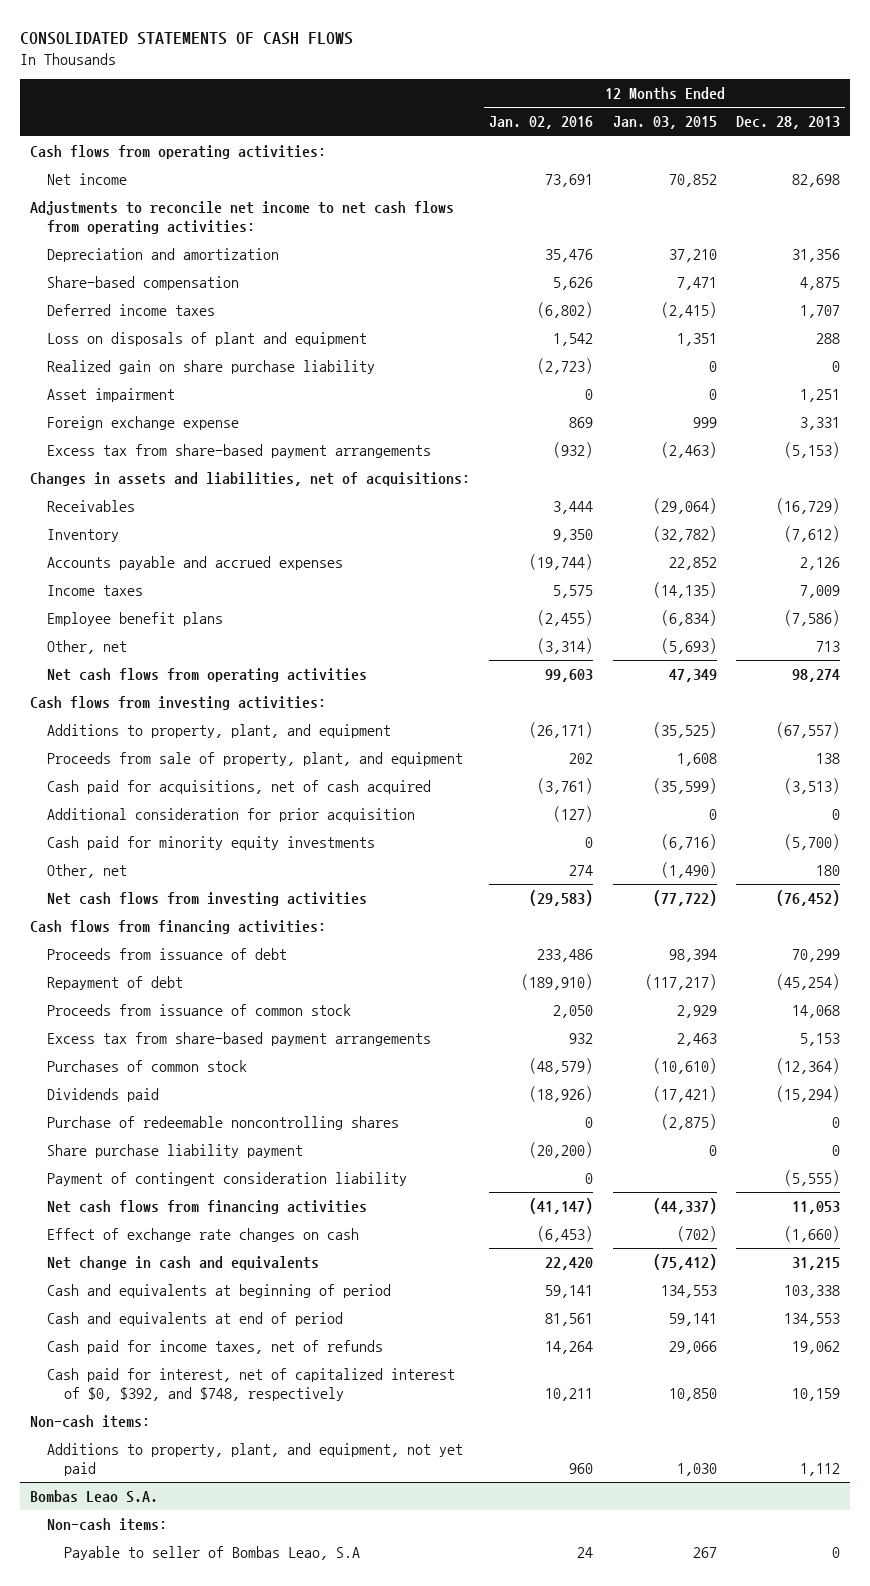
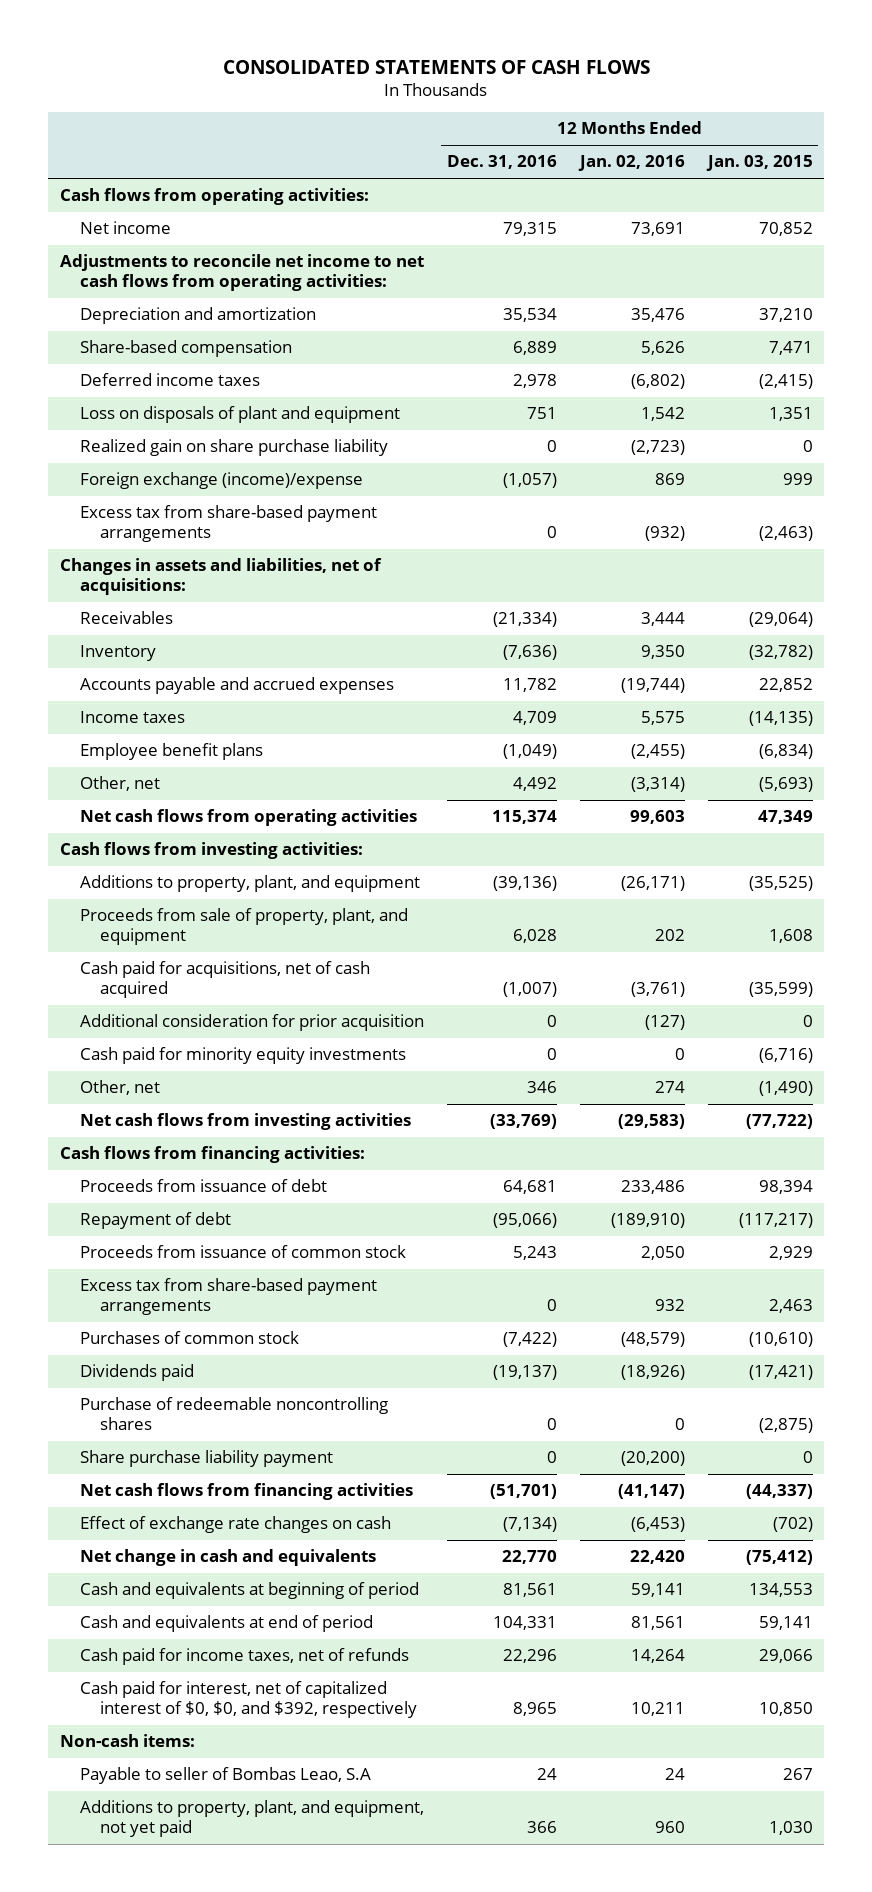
- | 12 Months Ended Jan. 02, 2016 | 12 Months Ended Jan. 03, 2015 | 12 Months Ended Dec. 28, 2013
+ | 12 Months Ended Dec. 31, 2016 | 12 Months Ended Jan. 02, 2016 | 12 Months Ended Jan. 03, 2015
- Asset impairment | 0 | 0 | 1,251
- Foreign exchange expense | 869 | 999 | 3,331
+ Foreign exchange (income)/expense | (1,057) | 869 | 999
- Payment of contingent consideration liability | 0 | | (5,555)
- Cash paid for interest, net of capitalized interest of $0, $392, and $748, respectively | 10,211 | 10,850 | 10,159
- Non-cash items:
- Bombas Leao S.A.
+ Cash paid for interest, net of capitalized interest of $0, $0, and $392, respectively | 8,965 | 10,211 | 10,850
moved down: Additions to property, plant, and equipment, not yet paid | 366 | 960 | 1,030

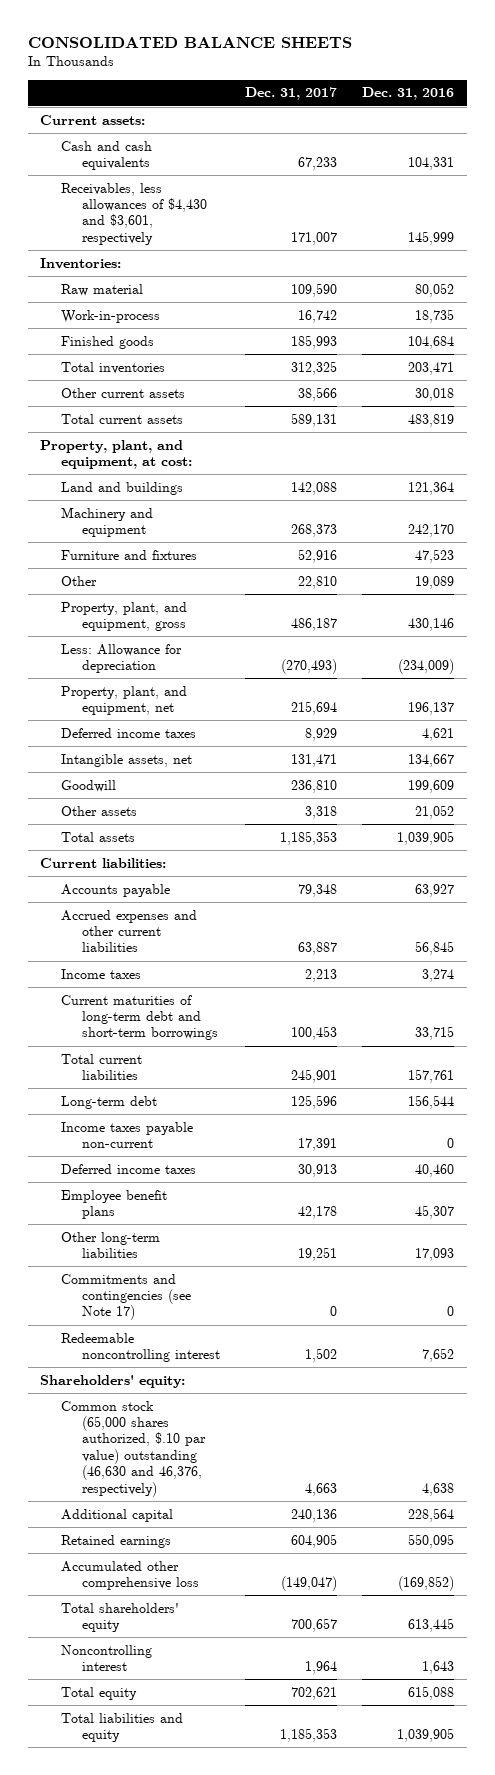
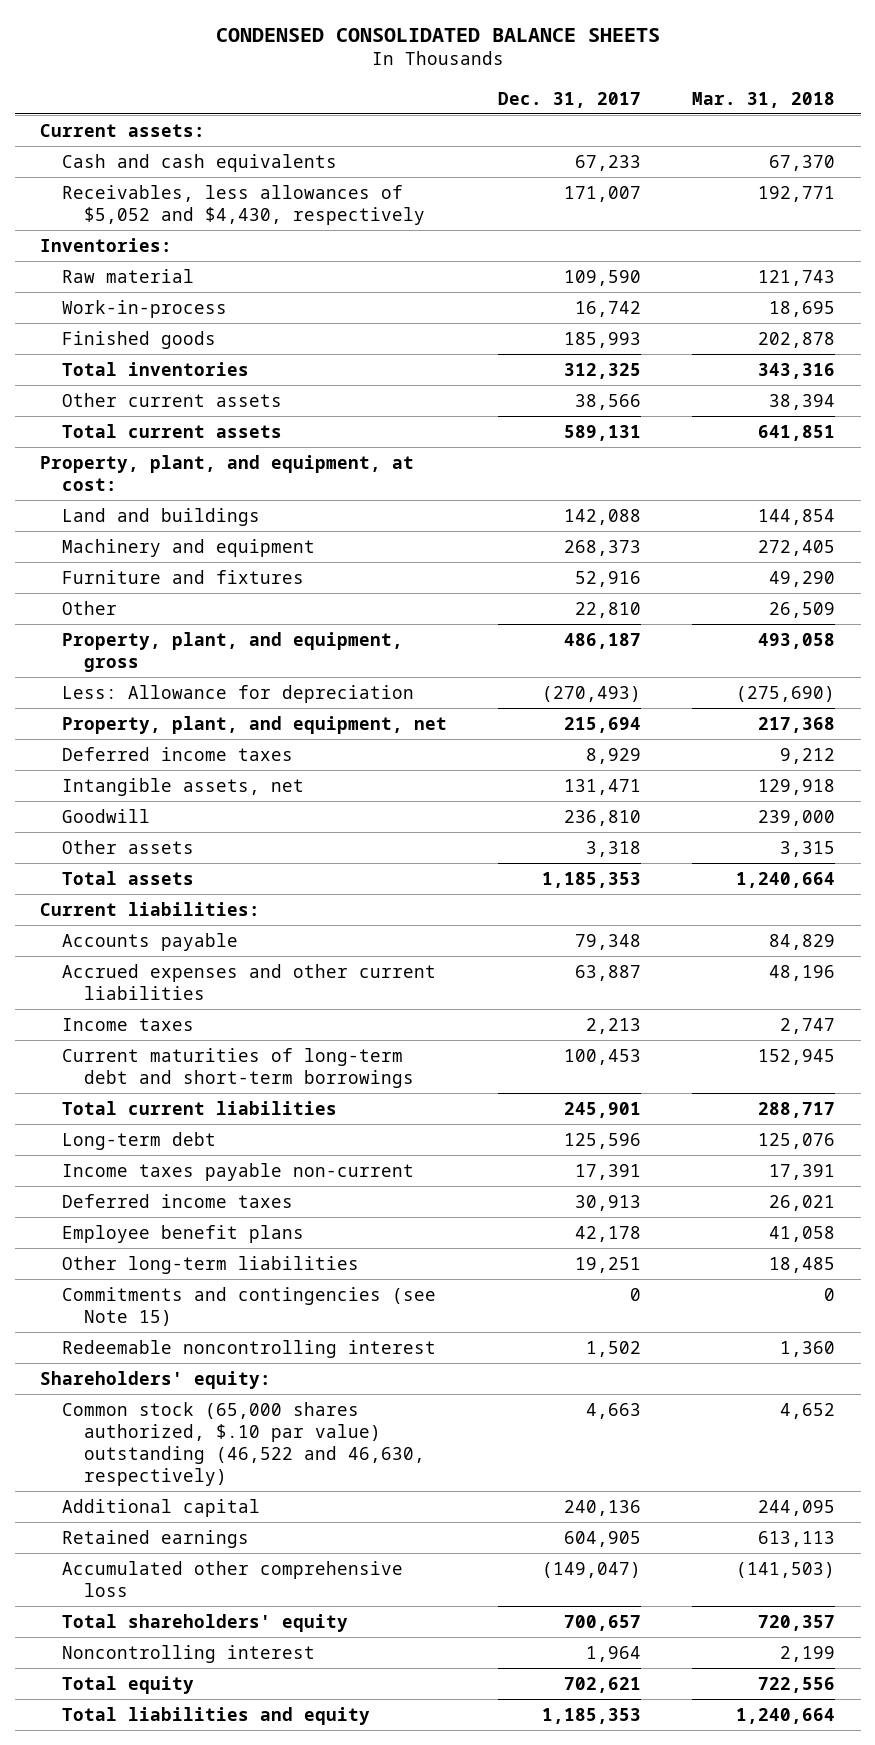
- CONSOLIDATED BALANCE SHEETS
+ CONDENSED CONSOLIDATED BALANCE SHEETS
- | Dec. 31, 2017 | Dec. 31, 2016
+ | Dec. 31, 2017 | Mar. 31, 2018
- Receivables, less allowances of $4,430 and $3,601, respectively | 171,007 | 145,999
+ Receivables, less allowances of $5,052 and $4,430, respectively | 171,007 | 192,771
- Commitments and contingencies (see Note 17) | 0 | 0
+ Commitments and contingencies (see Note 15) | 0 | 0
- Common stock (65,000 shares authorized, $.10 par value) outstanding (46,630 and 46,376, respectively) | 4,663 | 4,638
+ Common stock (65,000 shares authorized, $.10 par value) outstanding (46,522 and 46,630, respectively) | 4,663 | 4,652

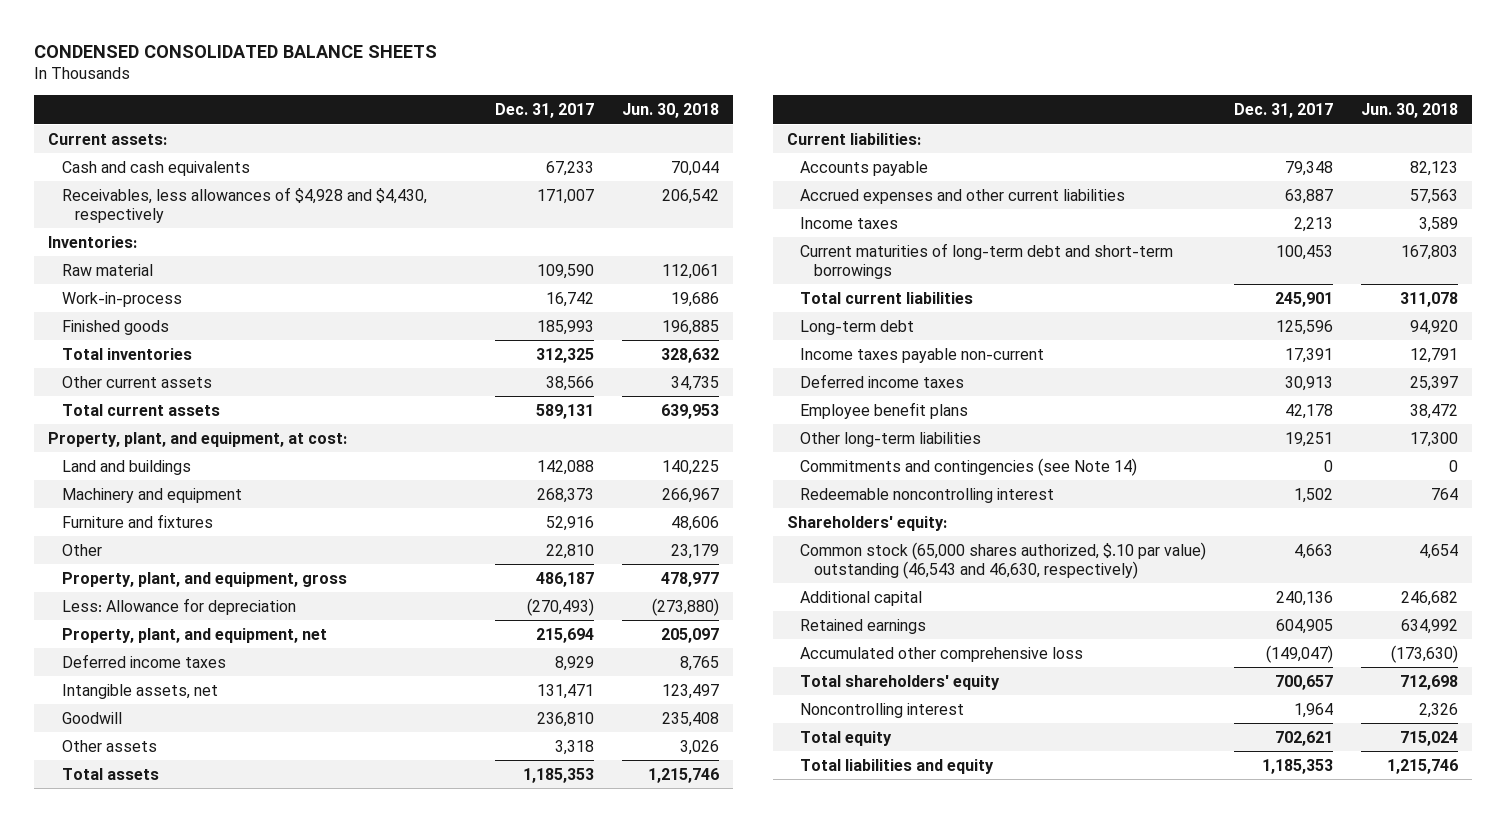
- | Dec. 31, 2017 | Mar. 31, 2018
+ | Dec. 31, 2017 | Jun. 30, 2018
- Receivables, less allowances of $5,052 and $4,430, respectively | 171,007 | 192,771
+ Receivables, less allowances of $4,928 and $4,430, respectively | 171,007 | 206,542
- Commitments and contingencies (see Note 15) | 0 | 0
+ Commitments and contingencies (see Note 14) | 0 | 0
- Common stock (65,000 shares authorized, $.10 par value) outstanding (46,522 and 46,630, respectively) | 4,663 | 4,652
+ Common stock (65,000 shares authorized, $.10 par value) outstanding (46,543 and 46,630, respectively) | 4,663 | 4,654

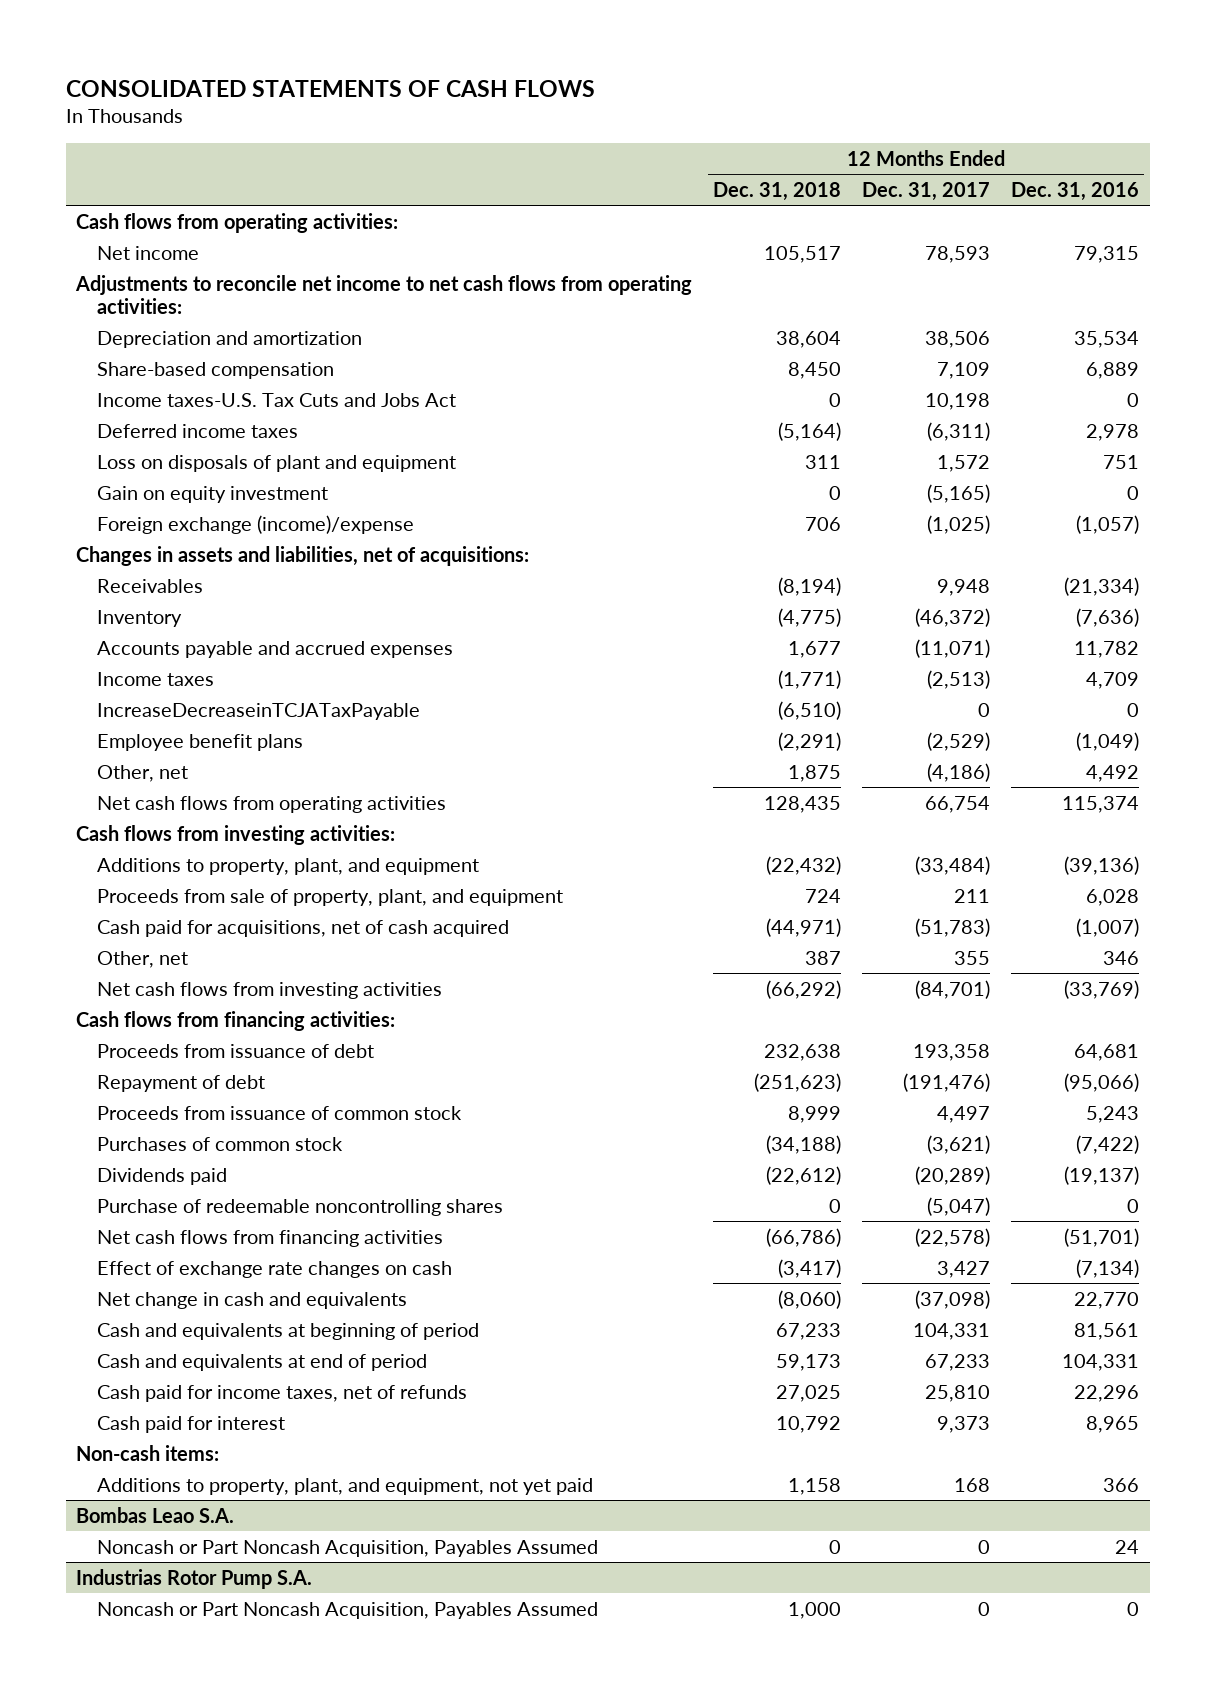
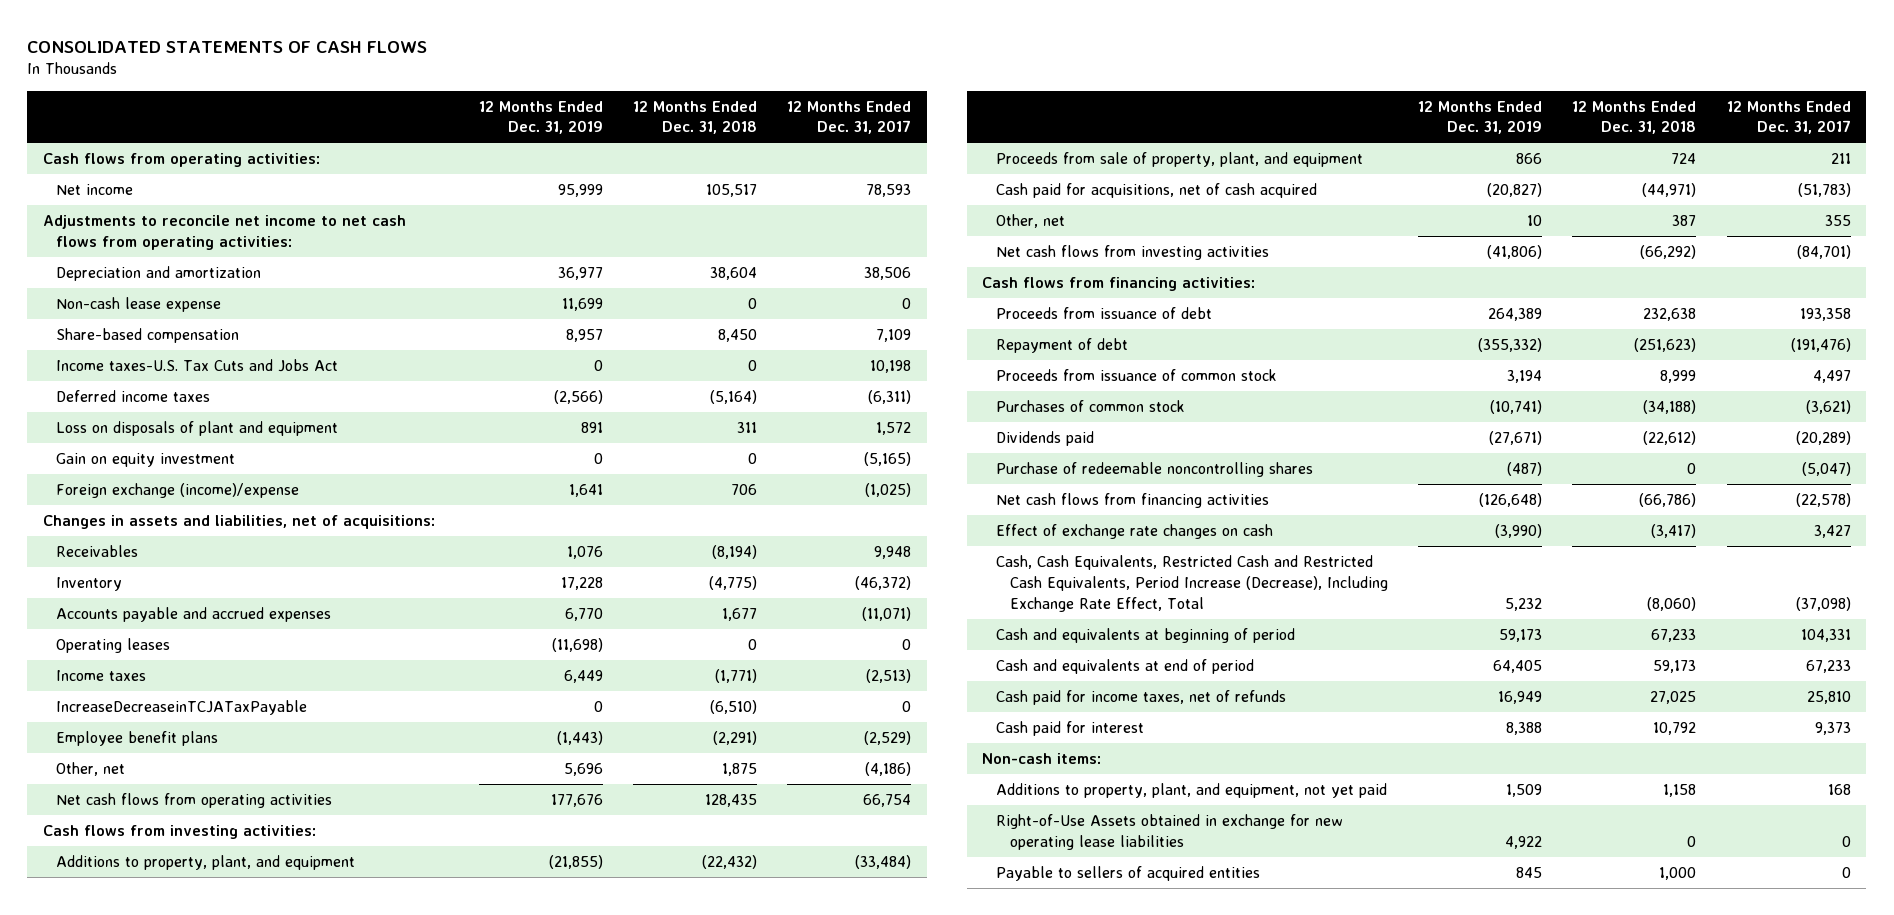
- | 12 Months Ended Dec. 31, 2018 | 12 Months Ended Dec. 31, 2017 | 12 Months Ended Dec. 31, 2016
+ | 12 Months Ended Dec. 31, 2019 | 12 Months Ended Dec. 31, 2018 | 12 Months Ended Dec. 31, 2017
+ Non-cash lease expense | 11,699 | 0 | 0
+ Operating leases | (11,698) | 0 | 0
- Net change in cash and equivalents | (8,060) | (37,098) | 22,770
+ Cash, Cash Equivalents, Restricted Cash and Restricted Cash Equivalents, Period Increase (Decrease), Including Exchange Rate Effect, Total | 5,232 | (8,060) | (37,098)
- Bombas Leao S.A.
- Noncash or Part Noncash Acquisition, Payables Assumed | 0 | 0 | 24
- Industrias Rotor Pump S.A.
- Noncash or Part Noncash Acquisition, Payables Assumed | 1,000 | 0 | 0
+ Right-of-Use Assets obtained in exchange for new operating lease liabilities | 4,922 | 0 | 0
+ Payable to sellers of acquired entities | 845 | 1,000 | 0

